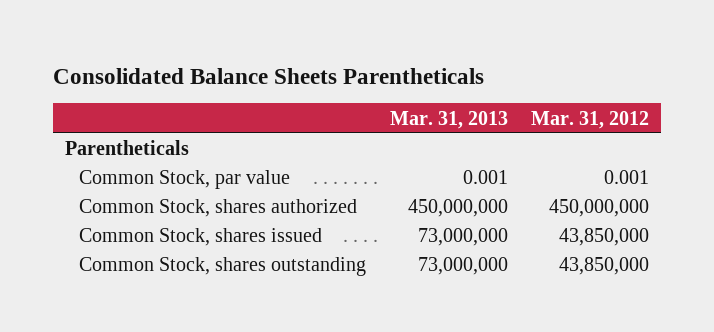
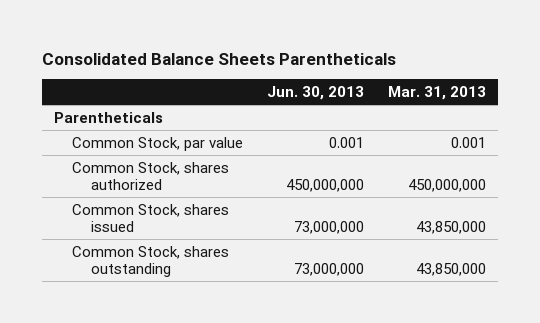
- | Mar. 31, 2013 | Mar. 31, 2012
+ | Jun. 30, 2013 | Mar. 31, 2013
- Common Stock, shares issued | 73,000,000 | 43,850,000
- Common Stock, shares outstanding | 73,000,000 | 43,850,000
+ Common Stock, shares issued | 73,000,000 | 43,850,000
+ Common Stock, shares outstanding | 73,000,000 | 43,850,000

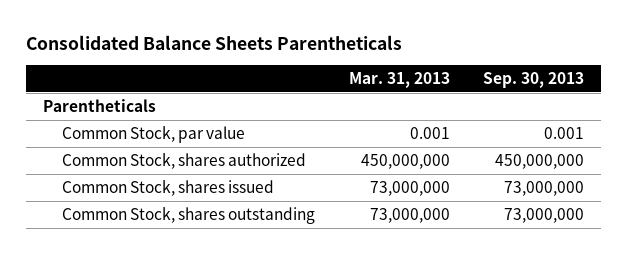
- | Jun. 30, 2013 | Mar. 31, 2013
+ | Mar. 31, 2013 | Sep. 30, 2013
- Common Stock, shares issued | 73,000,000 | 43,850,000
- Common Stock, shares outstanding | 73,000,000 | 43,850,000
+ Common Stock, shares issued | 73,000,000 | 73,000,000
+ Common Stock, shares outstanding | 73,000,000 | 73,000,000

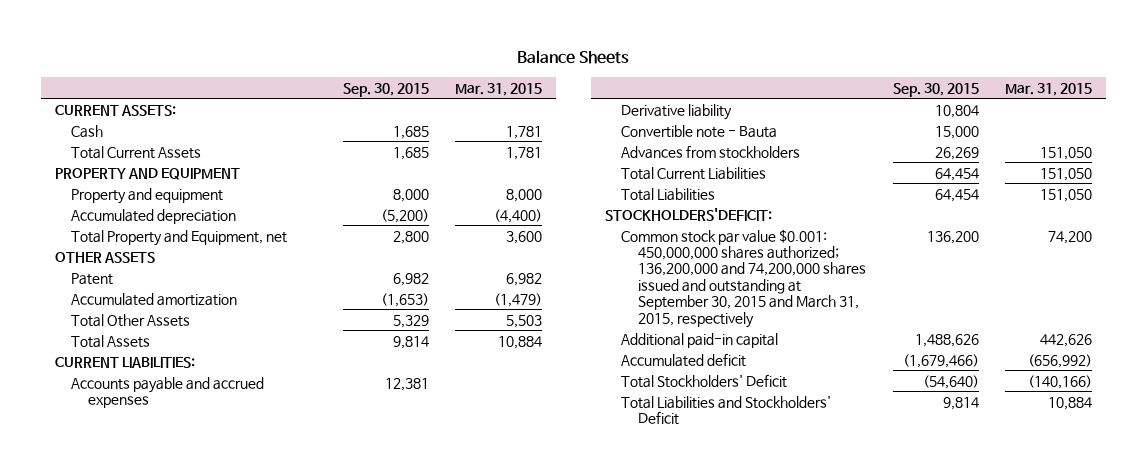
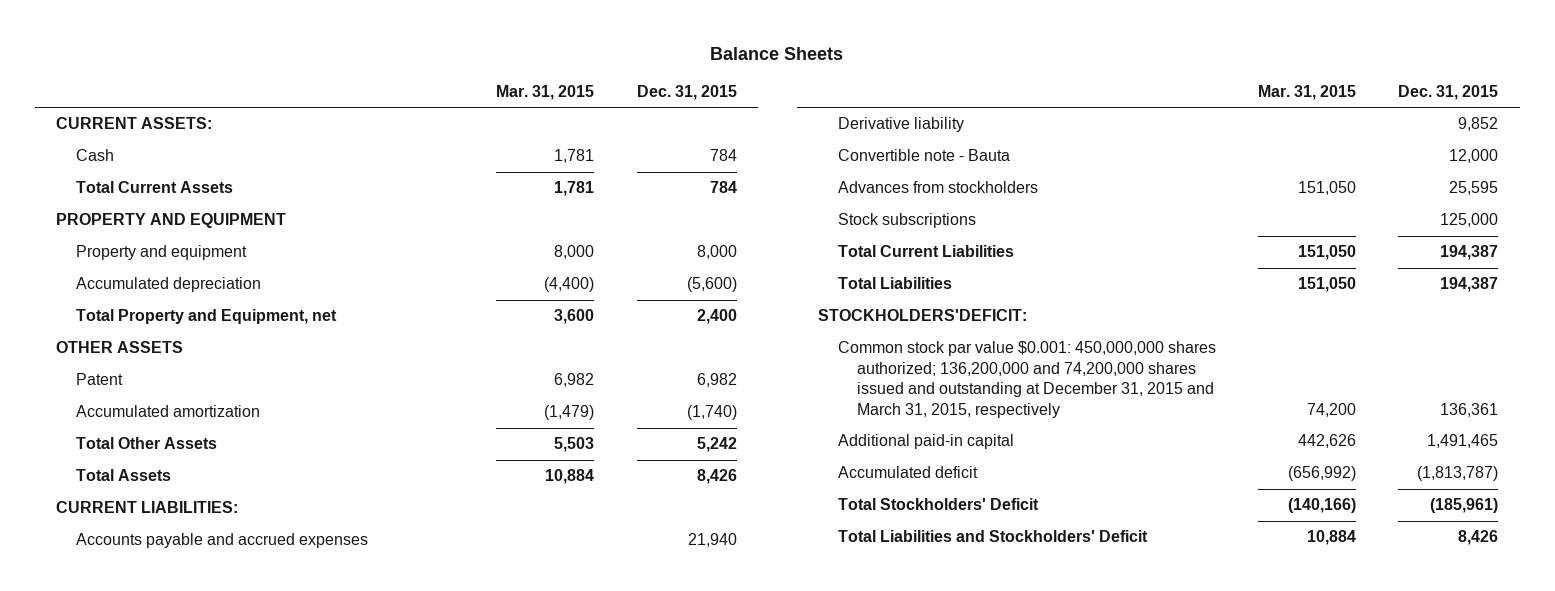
- | Sep. 30, 2015 | Mar. 31, 2015
+ | Mar. 31, 2015 | Dec. 31, 2015
+ Stock subscriptions | | 125,000
- Common stock par value $0.001: 450,000,000 shares authorized; 136,200,000 and 74,200,000 shares issued and outstanding at September 30, 2015 and March 31, 2015, respectively | 136,200 | 74,200
+ Common stock par value $0.001: 450,000,000 shares authorized; 136,200,000 and 74,200,000 shares issued and outstanding at December 31, 2015 and March 31, 2015, respectively | 74,200 | 136,361

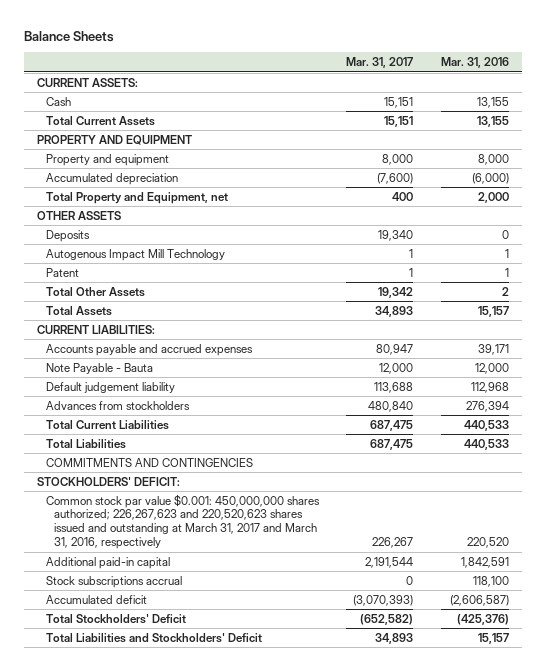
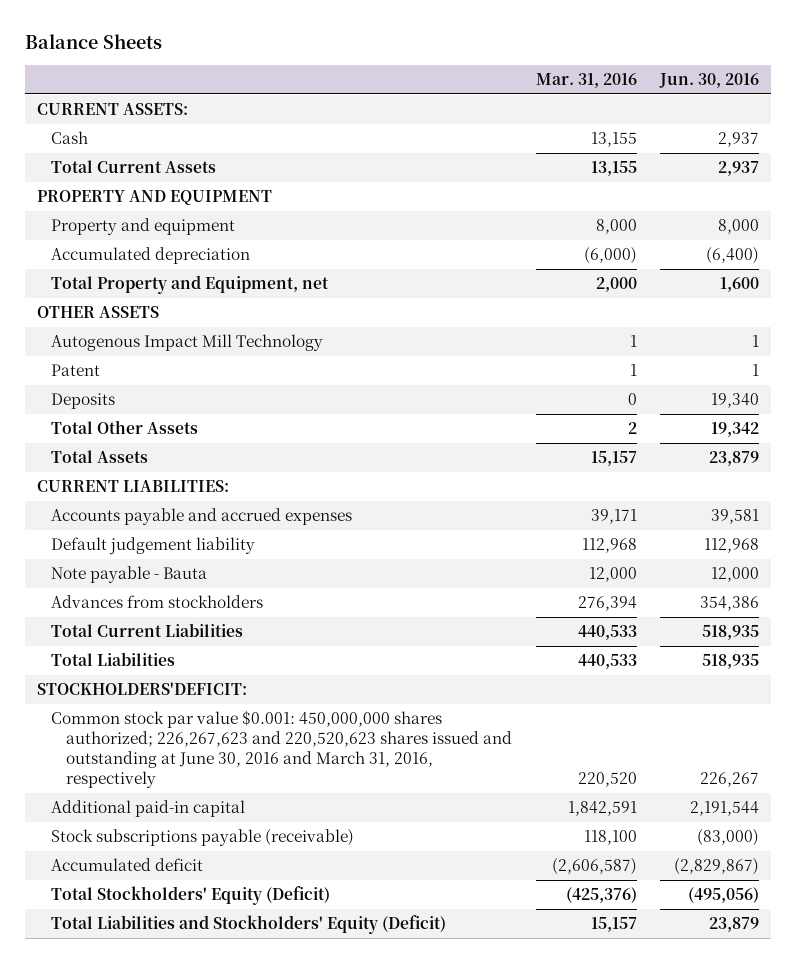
- | Mar. 31, 2017 | Mar. 31, 2016
+ | Mar. 31, 2016 | Jun. 30, 2016
moved down: Deposits | 0 | 19,340
- Note Payable - Bauta | 12,000 | 12,000
+ Note payable - Bauta | 12,000 | 12,000
- COMMITMENTS AND CONTINGENCIES
- STOCKHOLDERS' DEFICIT:
- Common stock par value $0.001: 450,000,000 shares authorized; 226,267,623 and 220,520,623 shares issued and outstanding at March 31, 2017 and March 31, 2016, respectively | 226,267 | 220,520
+ STOCKHOLDERS'DEFICIT:
+ Common stock par value $0.001: 450,000,000 shares authorized; 226,267,623 and 220,520,623 shares issued and outstanding at June 30, 2016 and March 31, 2016, respectively | 220,520 | 226,267
- Stock subscriptions accrual | 0 | 118,100
+ Stock subscriptions payable (receivable) | 118,100 | (83,000)
- Total Stockholders' Deficit | (652,582) | (425,376)
- Total Liabilities and Stockholders' Deficit | 34,893 | 15,157
+ Total Stockholders' Equity (Deficit) | (425,376) | (495,056)
+ Total Liabilities and Stockholders' Equity (Deficit) | 15,157 | 23,879

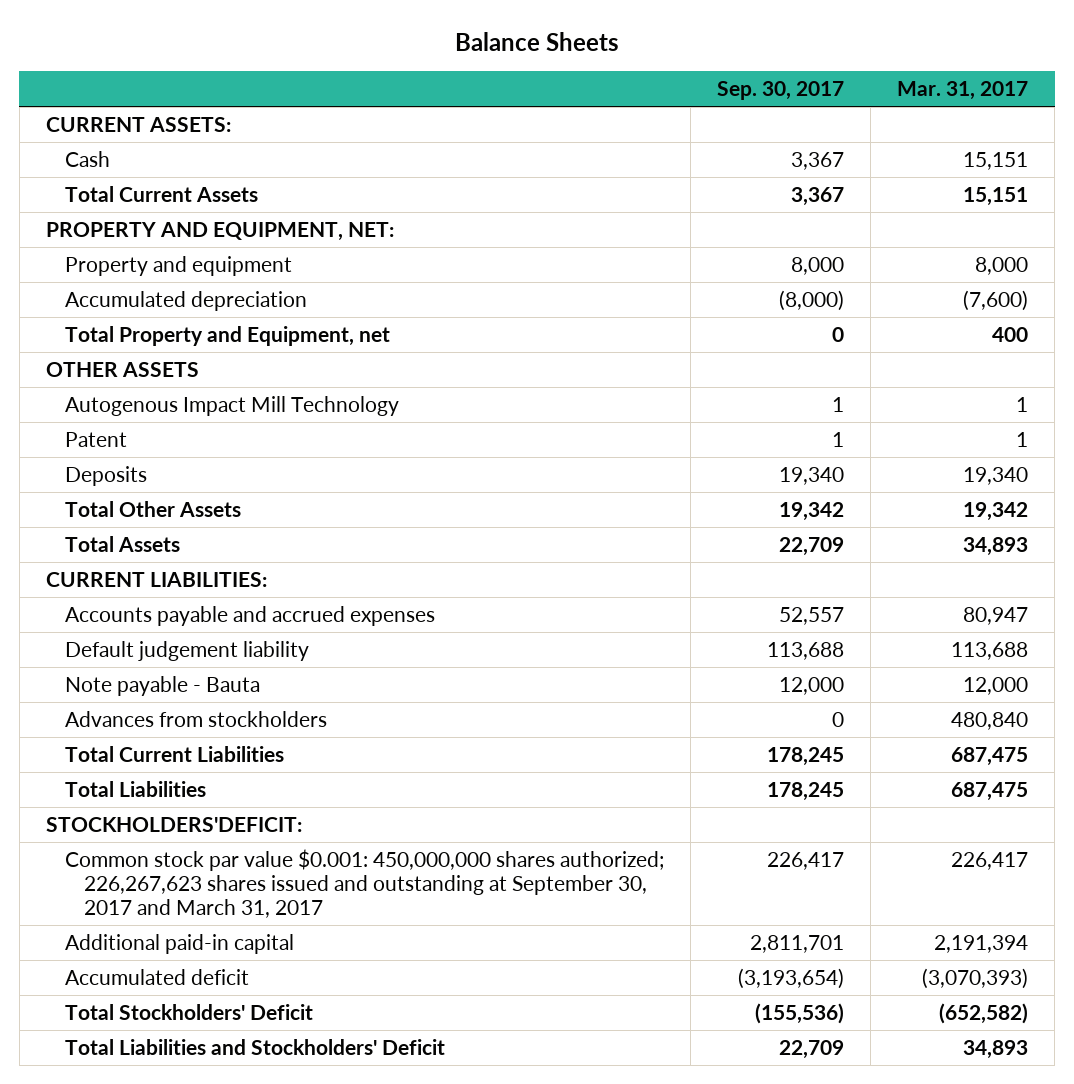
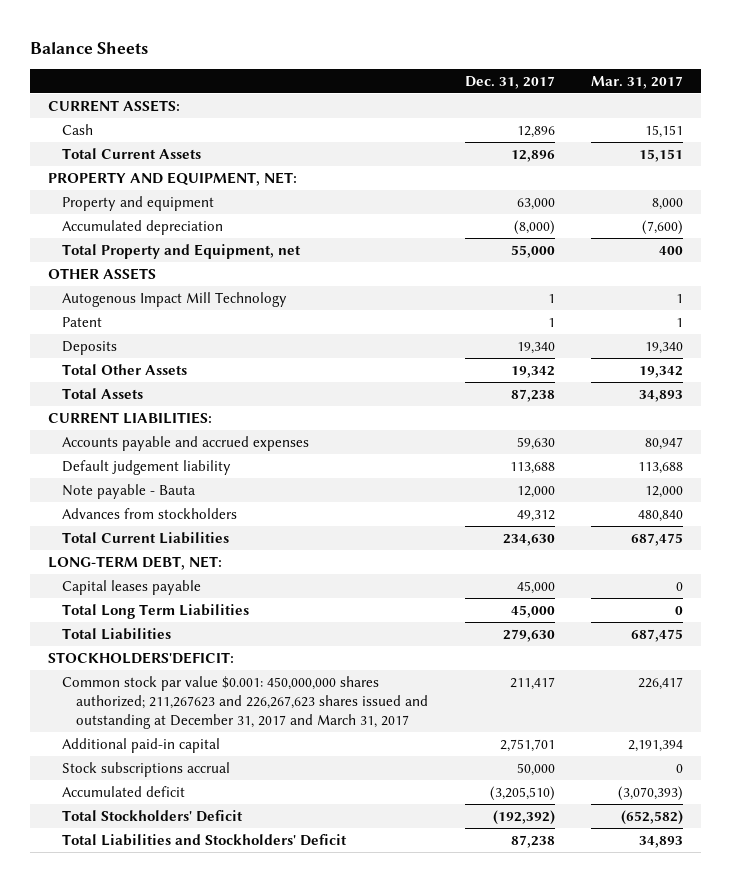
- | Sep. 30, 2017 | Mar. 31, 2017
+ | Dec. 31, 2017 | Mar. 31, 2017
+ LONG-TERM DEBT, NET:
+ Capital leases payable | 45,000 | 0
+ Total Long Term Liabilities | 45,000 | 0
- Common stock par value $0.001: 450,000,000 shares authorized; 226,267,623 shares issued and outstanding at September 30, 2017 and March 31, 2017 | 226,417 | 226,417
+ Common stock par value $0.001: 450,000,000 shares authorized; 211,267623 and 226,267,623 shares issued and outstanding at December 31, 2017 and March 31, 2017 | 211,417 | 226,417
+ Stock subscriptions accrual | 50,000 | 0

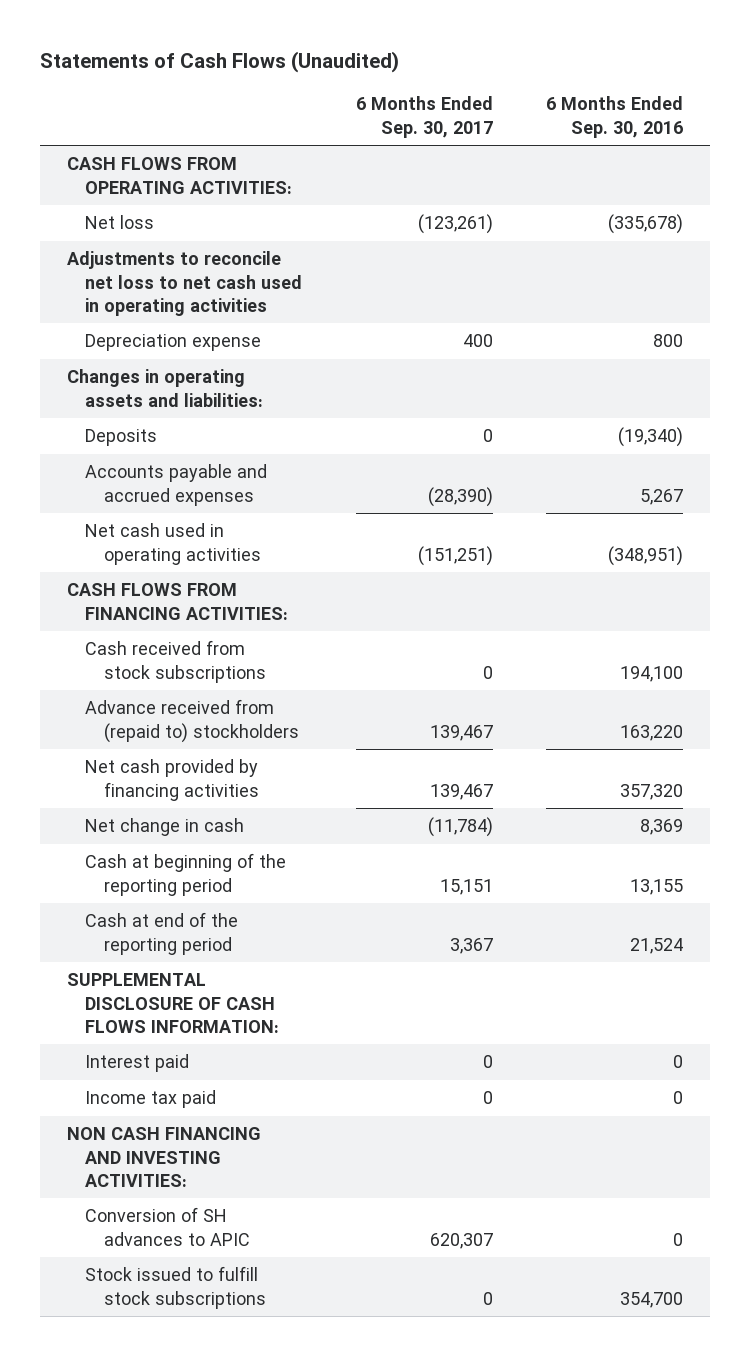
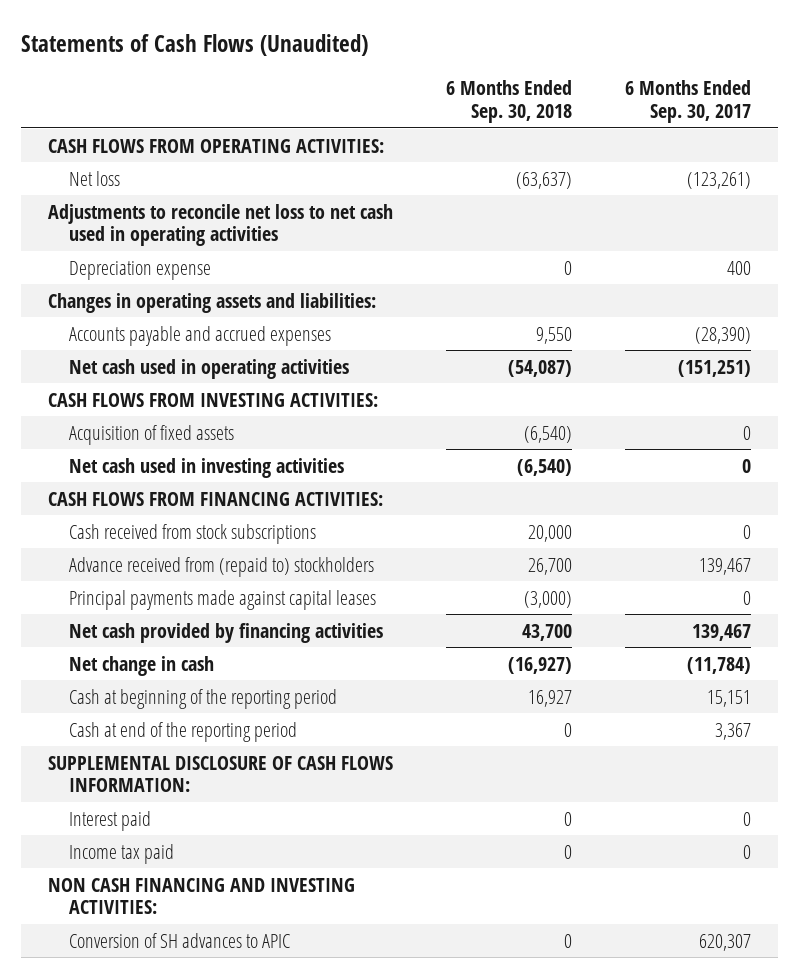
- | 6 Months Ended Sep. 30, 2017 | 6 Months Ended Sep. 30, 2016
+ | 6 Months Ended Sep. 30, 2018 | 6 Months Ended Sep. 30, 2017
- Deposits | 0 | (19,340)
+ CASH FLOWS FROM INVESTING ACTIVITIES:
+ Acquisition of fixed assets | (6,540) | 0
+ Net cash used in investing activities | (6,540) | 0
+ Principal payments made against capital leases | (3,000) | 0
- Stock issued to fulfill stock subscriptions | 0 | 354,700

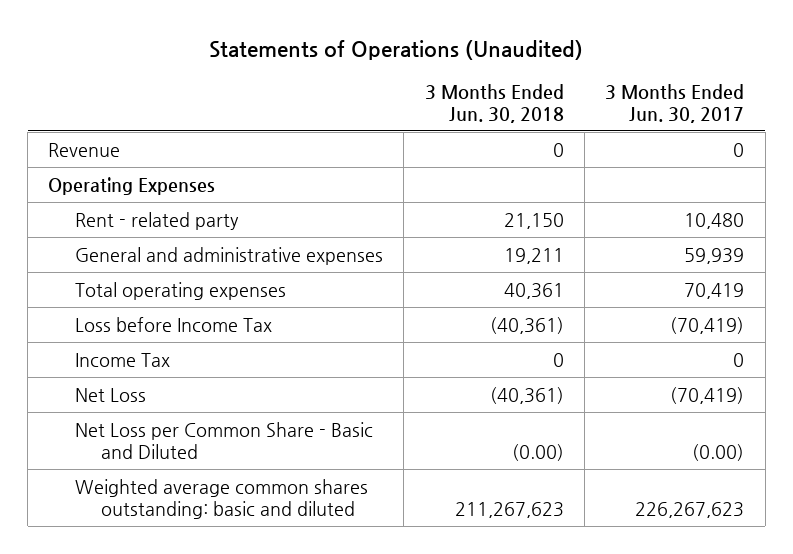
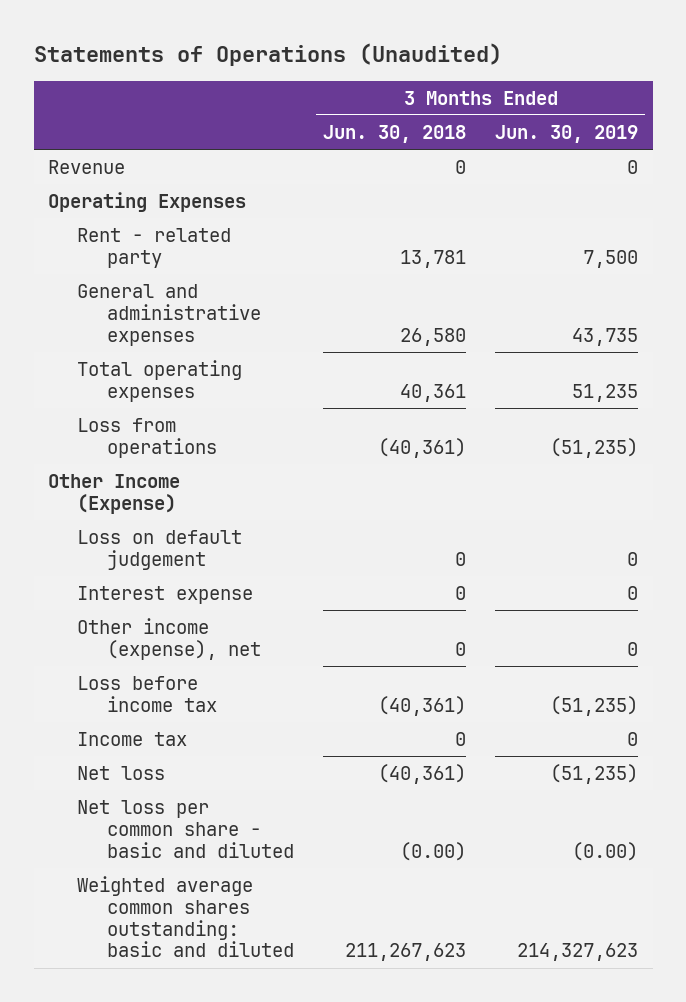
- | 3 Months Ended Jun. 30, 2018 | 3 Months Ended Jun. 30, 2017
+ | 3 Months Ended Jun. 30, 2018 | 3 Months Ended Jun. 30, 2019
- Rent - related party | 21,150 | 10,480
- General and administrative expenses | 19,211 | 59,939
+ Rent - related party | 13,781 | 7,500
+ General and administrative expenses | 26,580 | 43,735
- Loss before Income Tax | (40,361) | (70,419)
- Income Tax | 0 | 0
- Net Loss | (40,361) | (70,419)
- Net Loss per Common Share - Basic and Diluted | (0.00) | (0.00)
+ Loss from operations | (40,361) | (51,235)
+ Other Income (Expense)
+ Loss on default judgement | 0 | 0
+ Interest expense | 0 | 0
+ Other income (expense), net | 0 | 0
+ Loss before income tax | (40,361) | (51,235)
+ Income tax | 0 | 0
+ Net loss | (40,361) | (51,235)
+ Net loss per common share - basic and diluted | (0.00) | (0.00)

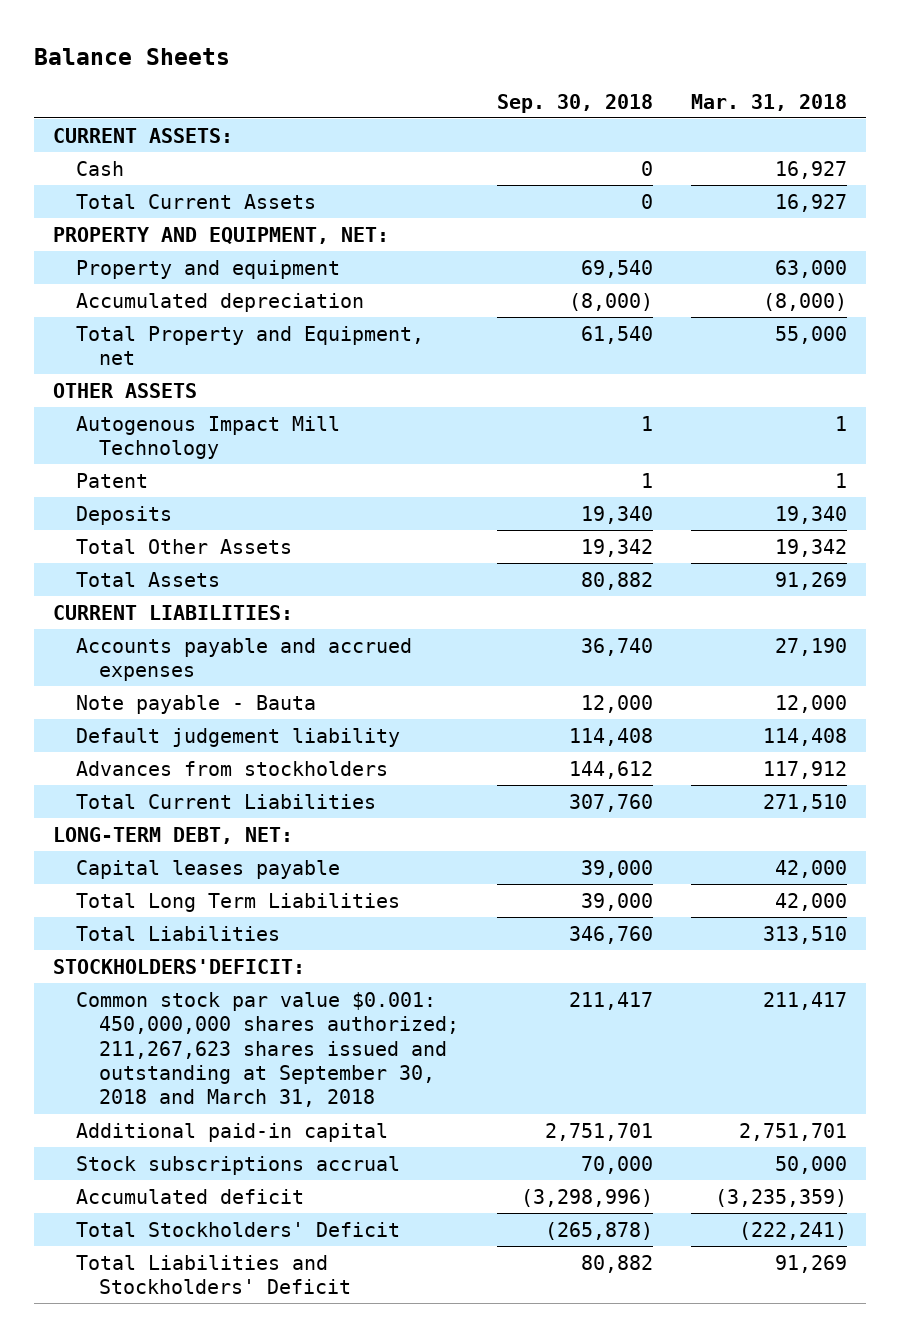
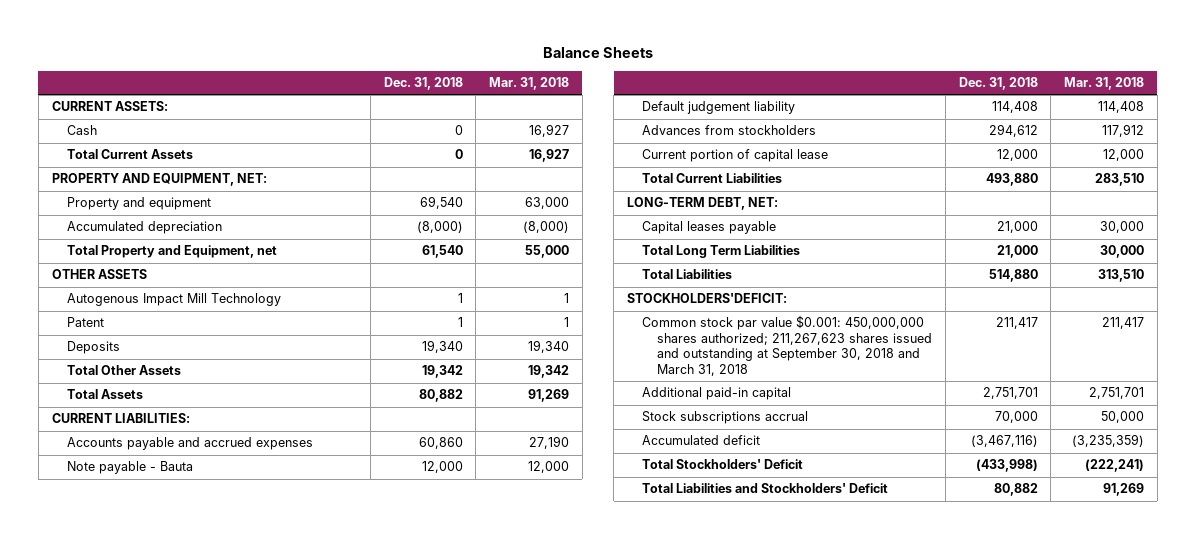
- | Sep. 30, 2018 | Mar. 31, 2018
+ | Dec. 31, 2018 | Mar. 31, 2018
- Total Current Liabilities | 307,760 | 271,510
+ Current portion of capital lease | 12,000 | 12,000
+ Total Current Liabilities | 493,880 | 283,510
- Capital leases payable | 39,000 | 42,000
- Total Long Term Liabilities | 39,000 | 42,000
+ Capital leases payable | 21,000 | 30,000
+ Total Long Term Liabilities | 21,000 | 30,000

